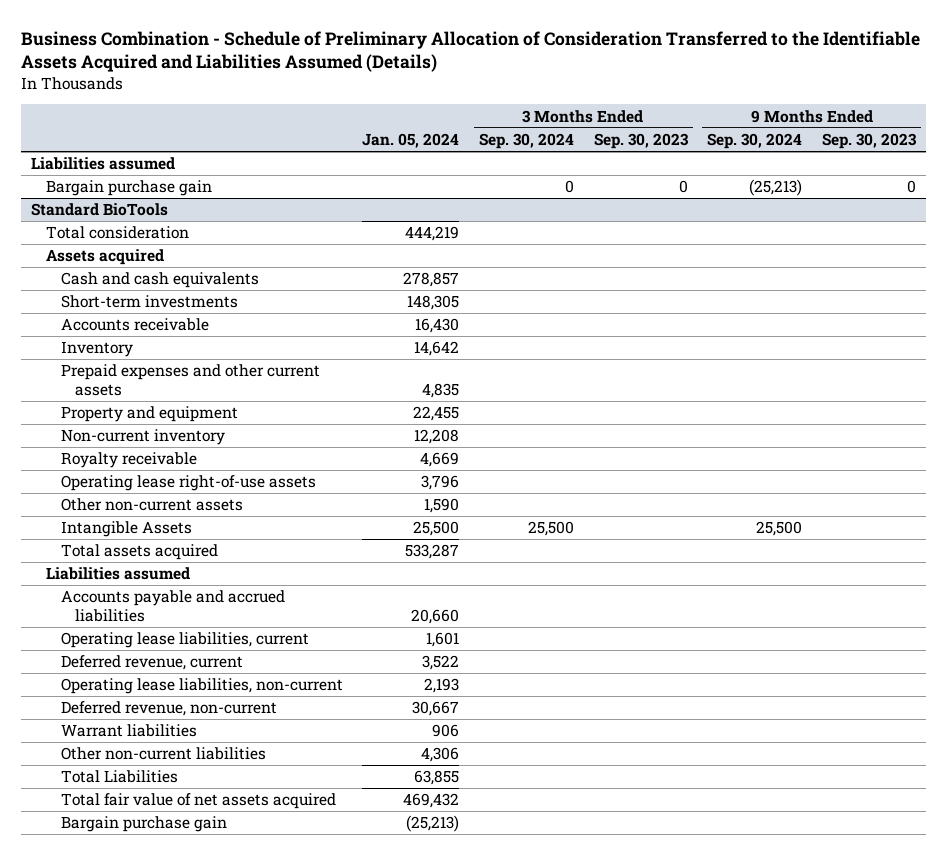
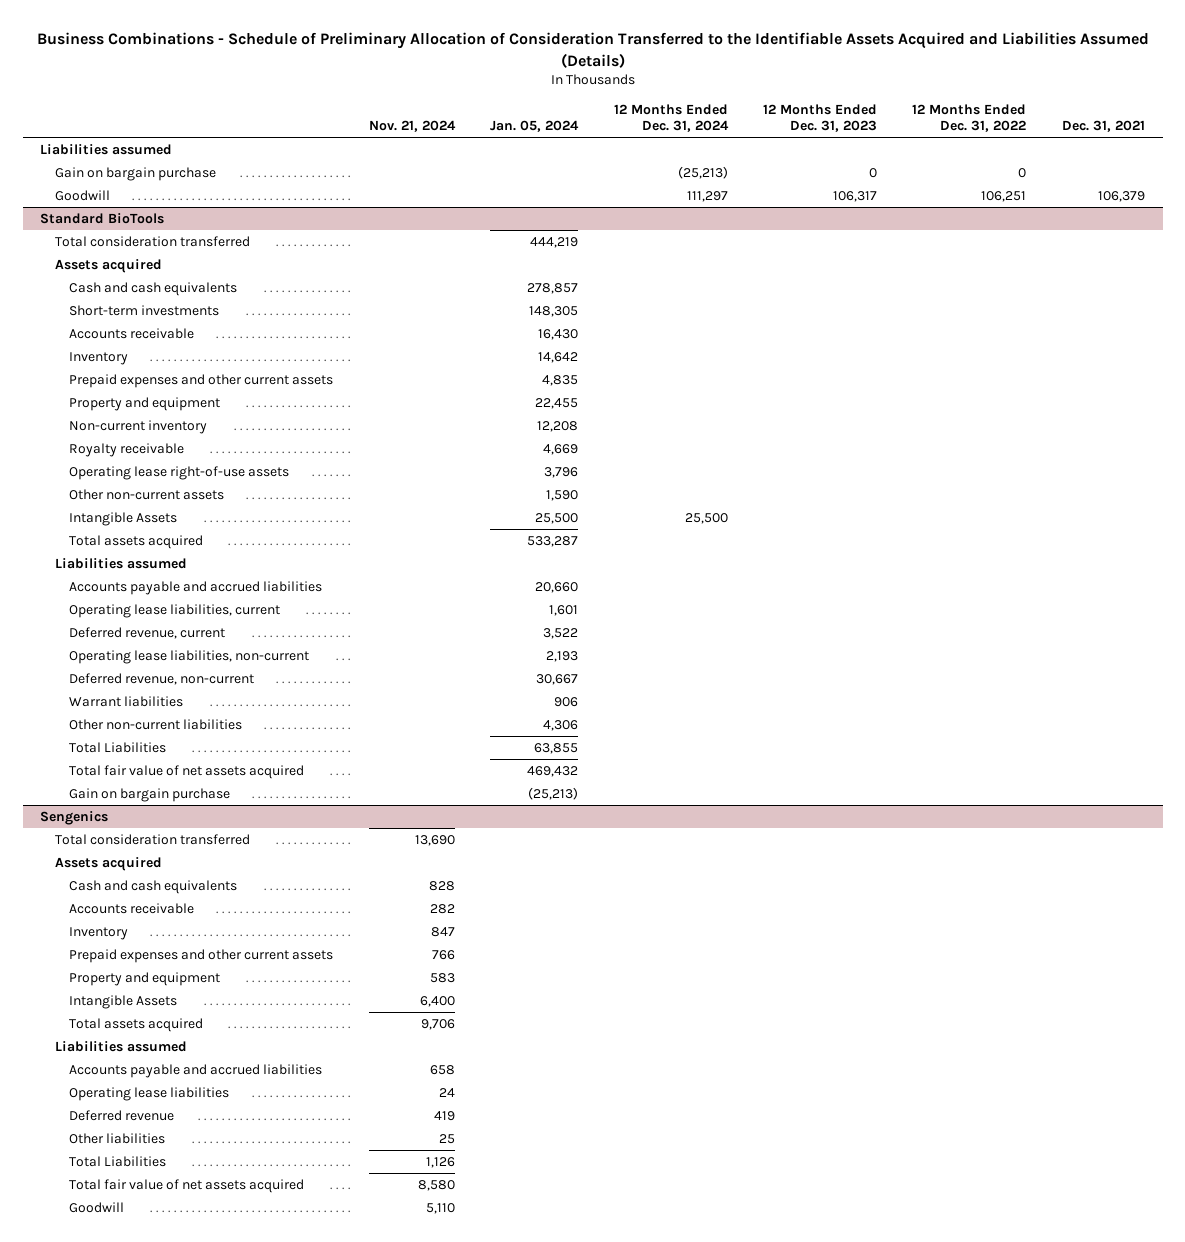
- Business Combination - Schedule of Preliminary Allocation of Consideration Transferred to the Identifiable Assets Acquired and Liabilities Assumed (Details)
+ Business Combinations - Schedule of Preliminary Allocation of Consideration Transferred to the Identifiable Assets Acquired and Liabilities Assumed (Details)
- | Jan. 05, 2024 | 3 Months Ended Sep. 30, 2024 | 3 Months Ended Sep. 30, 2023 | 9 Months Ended Sep. 30, 2024 | 9 Months Ended Sep. 30, 2023
+ | Nov. 21, 2024 | Jan. 05, 2024 | 12 Months Ended Dec. 31, 2024 | 12 Months Ended Dec. 31, 2023 | 12 Months Ended Dec. 31, 2022 | Dec. 31, 2021
- Bargain purchase gain | | 0 | 0 | (25,213) | 0
+ Gain on bargain purchase | | | (25,213) | 0 | 0 |
+ Goodwill | | | 111,297 | 106,317 | 106,251 | 106,379
@ Standard BioTools
- Total consideration | 444,219 | | | |
+ Total consideration transferred | | 444,219 | | | |
- Bargain purchase gain | (25,213) | | | |
+ Gain on bargain purchase | | (25,213) | | | |
+ Sengenics
+ Total consideration transferred | 13,690 | | | | |
+ Assets acquired
+ Cash and cash equivalents | 828 | | | | |
+ Accounts receivable | 282 | | | | |
+ Inventory | 847 | | | | |
+ Prepaid expenses and other current assets | 766 | | | | |
+ Property and equipment | 583 | | | | |
+ Intangible Assets | 6,400 | | | | |
+ Total assets acquired | 9,706 | | | | |
+ Liabilities assumed
+ Accounts payable and accrued liabilities | 658 | | | | |
+ Operating lease liabilities | 24 | | | | |
+ Deferred revenue | 419 | | | | |
+ Other liabilities | 25 | | | | |
+ Total Liabilities | 1,126 | | | | |
+ Total fair value of net assets acquired | 8,580 | | | | |
+ Goodwill | 5,110 | | | | |

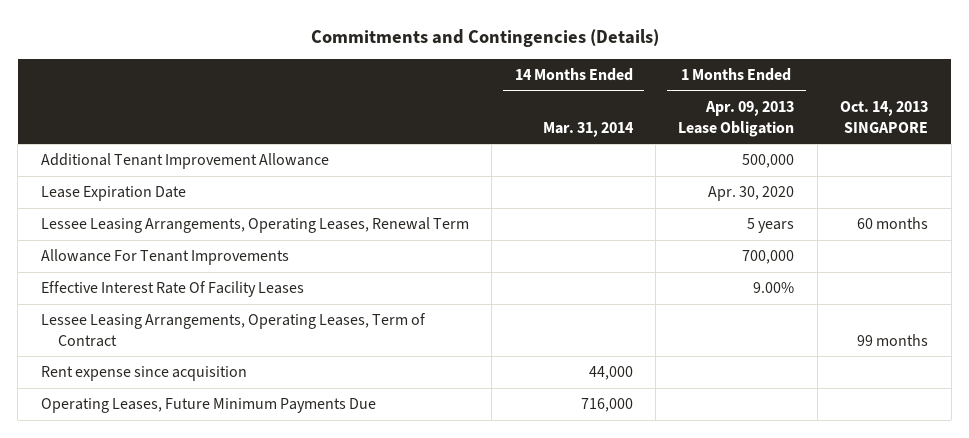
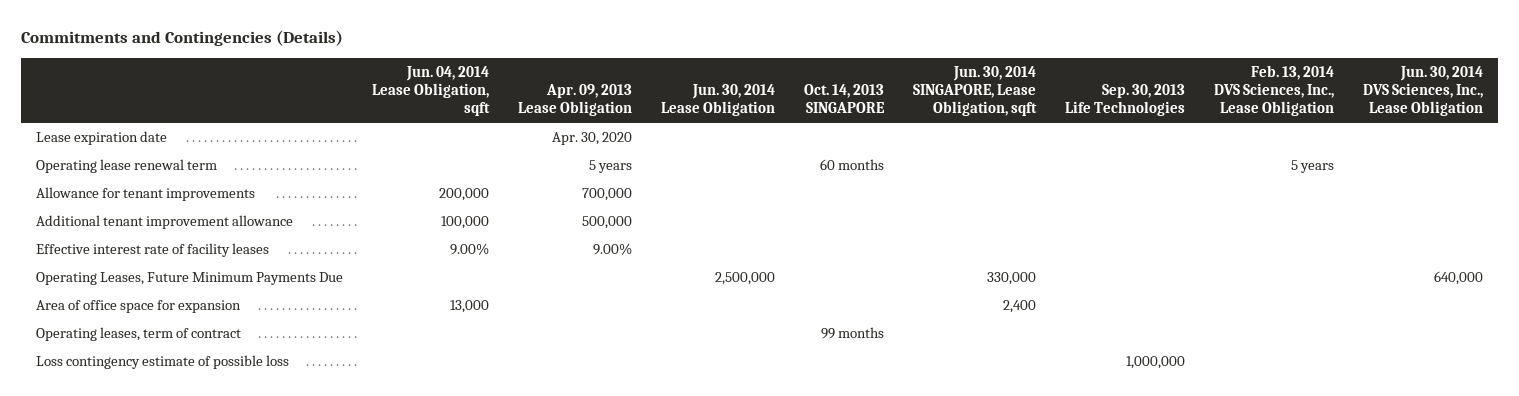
- | 14 Months Ended Mar. 31, 2014 | 1 Months Ended Apr. 09, 2013 Lease Obligation | Oct. 14, 2013 SINGAPORE
+ | Jun. 04, 2014 Lease Obligation, sqft | Apr. 09, 2013 Lease Obligation | Jun. 30, 2014 Lease Obligation | Oct. 14, 2013 SINGAPORE | Jun. 30, 2014 SINGAPORE, Lease Obligation, sqft | Sep. 30, 2013 Life Technologies | Feb. 13, 2014 DVS Sciences, Inc., Lease Obligation | Jun. 30, 2014 DVS Sciences, Inc., Lease Obligation
- Additional Tenant Improvement Allowance | | 500,000 |
- Lease Expiration Date | | Apr. 30, 2020 |
- Lessee Leasing Arrangements, Operating Leases, Renewal Term | | 5 years | 60 months
- Allowance For Tenant Improvements | | 700,000 |
- Effective Interest Rate Of Facility Leases | | 9.00% |
- Lessee Leasing Arrangements, Operating Leases, Term of Contract | | | 99 months
- Rent expense since acquisition | 44,000 | |
+ Lease expiration date | | Apr. 30, 2020 | | | | | |
+ Operating lease renewal term | | 5 years | | 60 months | | | 5 years |
+ Allowance for tenant improvements | 200,000 | 700,000 | | | | | |
+ Additional tenant improvement allowance | 100,000 | 500,000 | | | | | |
+ Effective interest rate of facility leases | 9.00% | 9.00% | | | | | |
+ Area of office space for expansion | 13,000 | | | | 2,400 | | |
+ Operating leases, term of contract | | | | 99 months | | | |
+ Loss contingency estimate of possible loss | | | | | | 1,000,000 | |

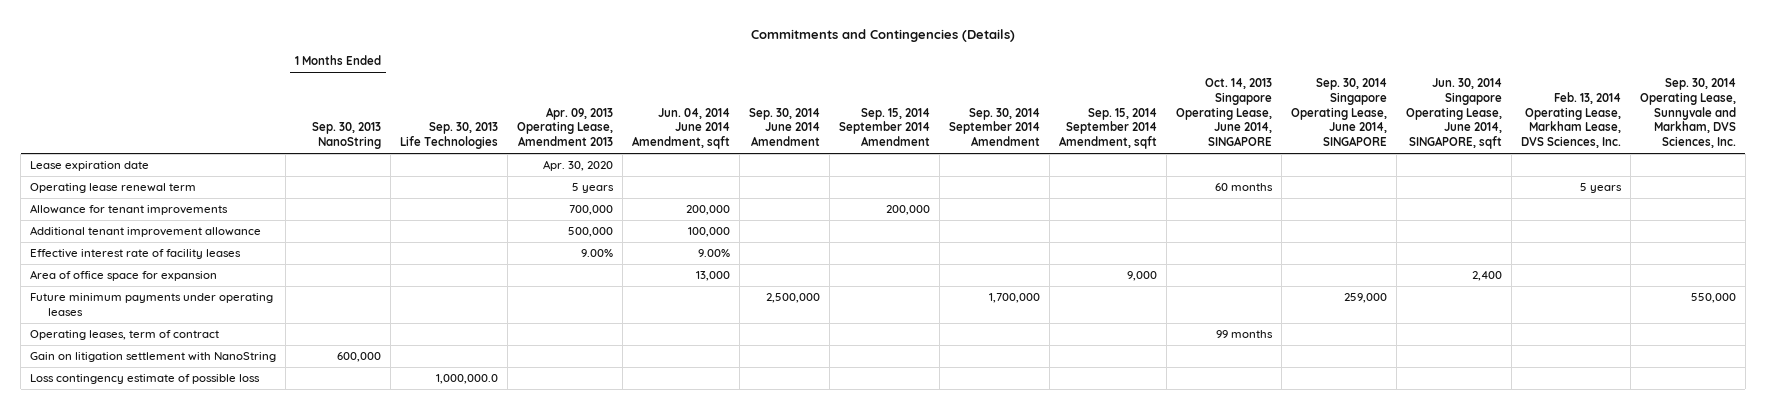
- | Jun. 04, 2014 Lease Obligation, sqft | Apr. 09, 2013 Lease Obligation | Jun. 30, 2014 Lease Obligation | Oct. 14, 2013 SINGAPORE | Jun. 30, 2014 SINGAPORE, Lease Obligation, sqft | Sep. 30, 2013 Life Technologies | Feb. 13, 2014 DVS Sciences, Inc., Lease Obligation | Jun. 30, 2014 DVS Sciences, Inc., Lease Obligation
+ | 1 Months Ended Sep. 30, 2013 NanoString | Sep. 30, 2013 Life Technologies | Apr. 09, 2013 Operating Lease, Amendment 2013 | Jun. 04, 2014 June 2014 Amendment, sqft | Sep. 30, 2014 June 2014 Amendment | Sep. 15, 2014 September 2014 Amendment | Sep. 30, 2014 September 2014 Amendment | Sep. 15, 2014 September 2014 Amendment, sqft | Oct. 14, 2013 Singapore Operating Lease, June 2014, SINGAPORE | Sep. 30, 2014 Singapore Operating Lease, June 2014, SINGAPORE | Jun. 30, 2014 Singapore Operating Lease, June 2014, SINGAPORE, sqft | Feb. 13, 2014 Operating Lease, Markham Lease, DVS Sciences, Inc. | Sep. 30, 2014 Operating Lease, Sunnyvale and Markham, DVS Sciences, Inc.
- Operating Leases, Future Minimum Payments Due | | | 2,500,000 | | 330,000 | | | 640,000
+ Future minimum payments under operating leases | | | | | 2,500,000 | | 1,700,000 | | | 259,000 | | | 550,000
- Loss contingency estimate of possible loss | | | | | | 1,000,000 | |
+ Gain on litigation settlement with NanoString | 600,000 | | | | | | | | | | | |
+ Loss contingency estimate of possible loss | | 1,000,000.0 | | | | | | | | | | |

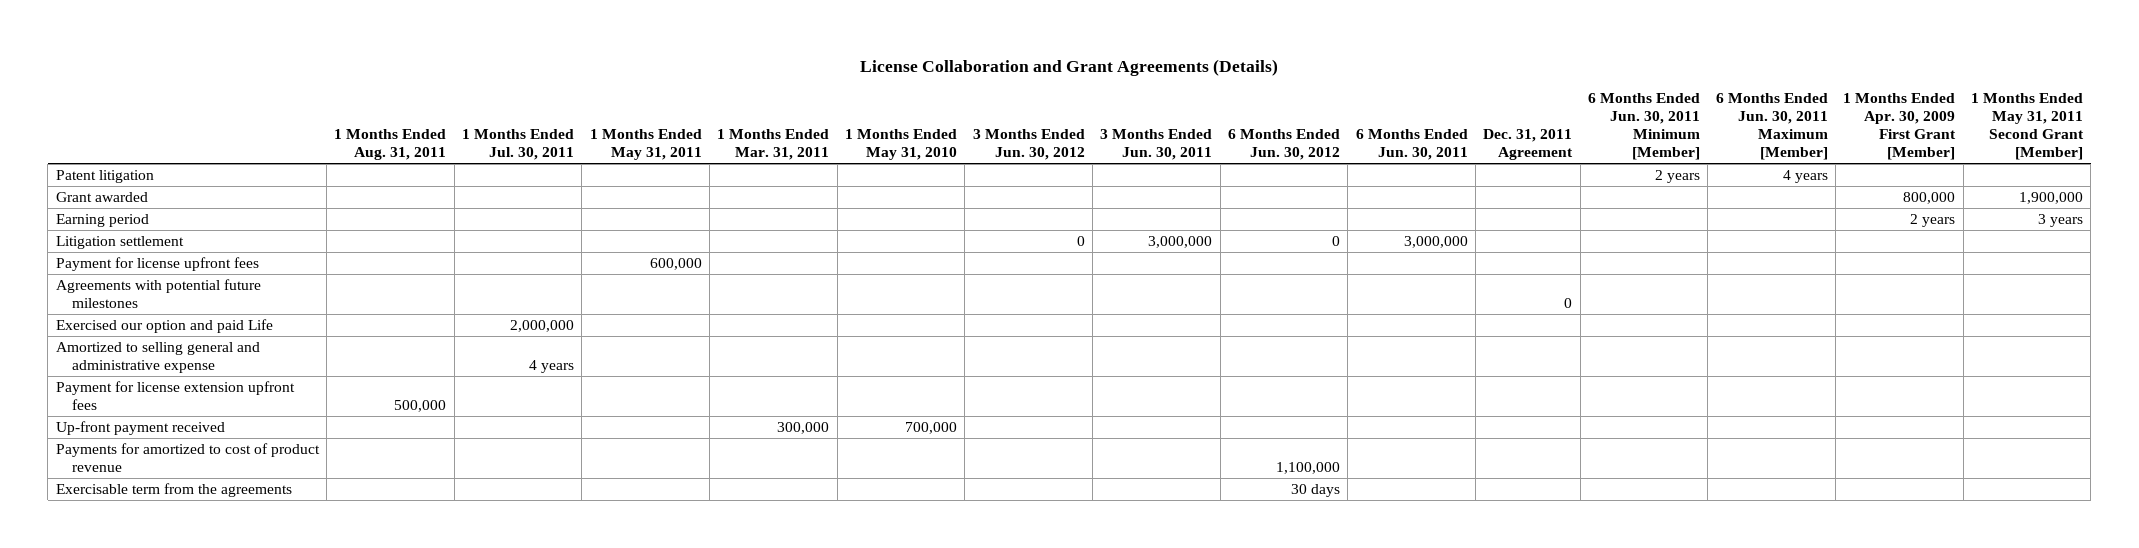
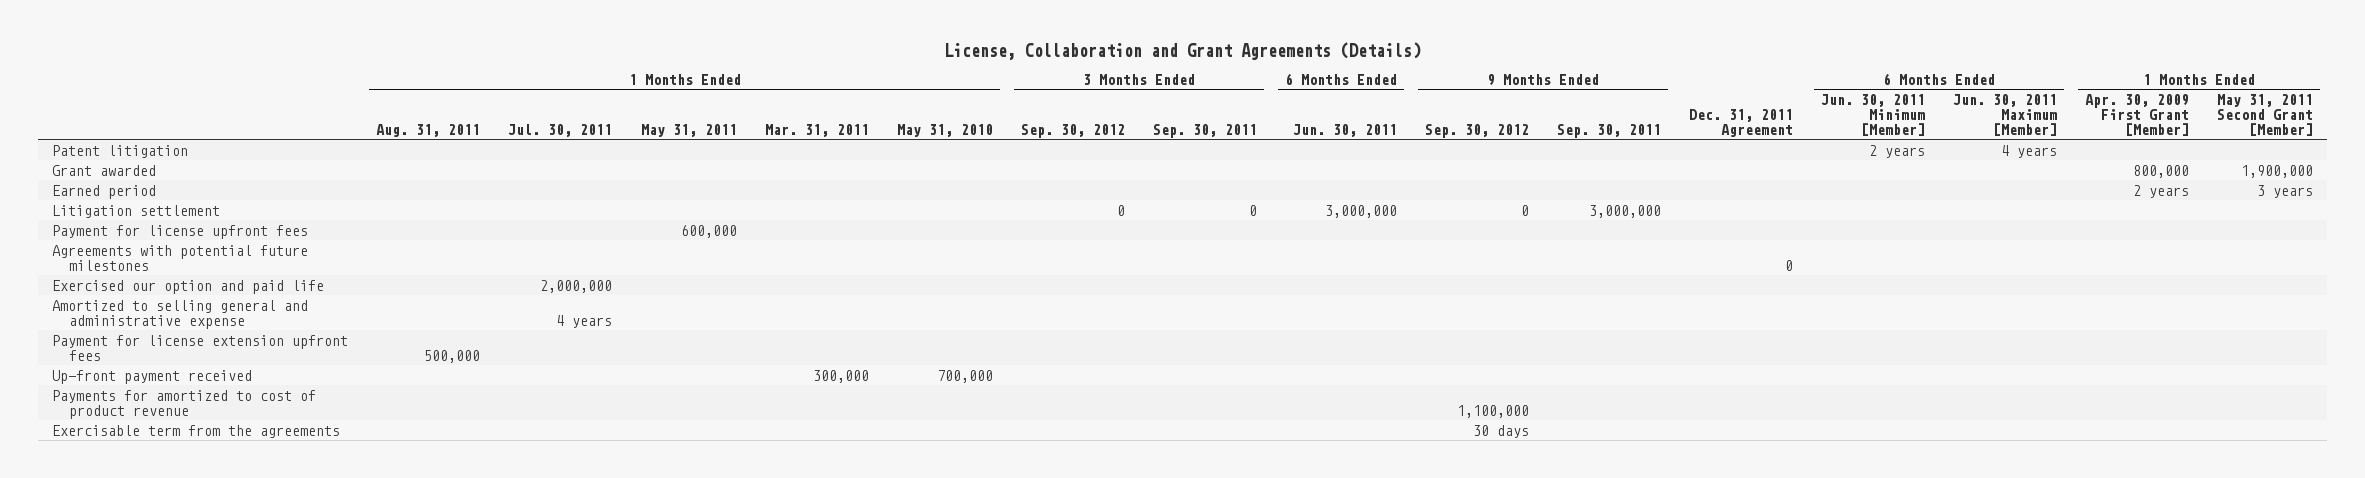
- License Collaboration and Grant Agreements (Details)
+ License, Collaboration and Grant Agreements (Details)
- | 1 Months Ended Aug. 31, 2011 | 1 Months Ended Jul. 30, 2011 | 1 Months Ended May 31, 2011 | 1 Months Ended Mar. 31, 2011 | 1 Months Ended May 31, 2010 | 3 Months Ended Jun. 30, 2012 | 3 Months Ended Jun. 30, 2011 | 6 Months Ended Jun. 30, 2012 | 6 Months Ended Jun. 30, 2011 | Dec. 31, 2011 Agreement | 6 Months Ended Jun. 30, 2011 Minimum [Member] | 6 Months Ended Jun. 30, 2011 Maximum [Member] | 1 Months Ended Apr. 30, 2009 First Grant [Member] | 1 Months Ended May 31, 2011 Second Grant [Member]
+ | 1 Months Ended Aug. 31, 2011 | 1 Months Ended Jul. 30, 2011 | 1 Months Ended May 31, 2011 | 1 Months Ended Mar. 31, 2011 | 1 Months Ended May 31, 2010 | 3 Months Ended Sep. 30, 2012 | 3 Months Ended Sep. 30, 2011 | 6 Months Ended Jun. 30, 2011 | 9 Months Ended Sep. 30, 2012 | 9 Months Ended Sep. 30, 2011 | Dec. 31, 2011 Agreement | 6 Months Ended Jun. 30, 2011 Minimum [Member] | 6 Months Ended Jun. 30, 2011 Maximum [Member] | 1 Months Ended Apr. 30, 2009 First Grant [Member] | 1 Months Ended May 31, 2011 Second Grant [Member]
- Earning period | | | | | | | | | | | | | 2 years | 3 years
+ Earned period | | | | | | | | | | | | | | 2 years | 3 years
- Exercised our option and paid Life | | 2,000,000 | | | | | | | | | | | |
+ Exercised our option and paid life | | 2,000,000 | | | | | | | | | | | | |

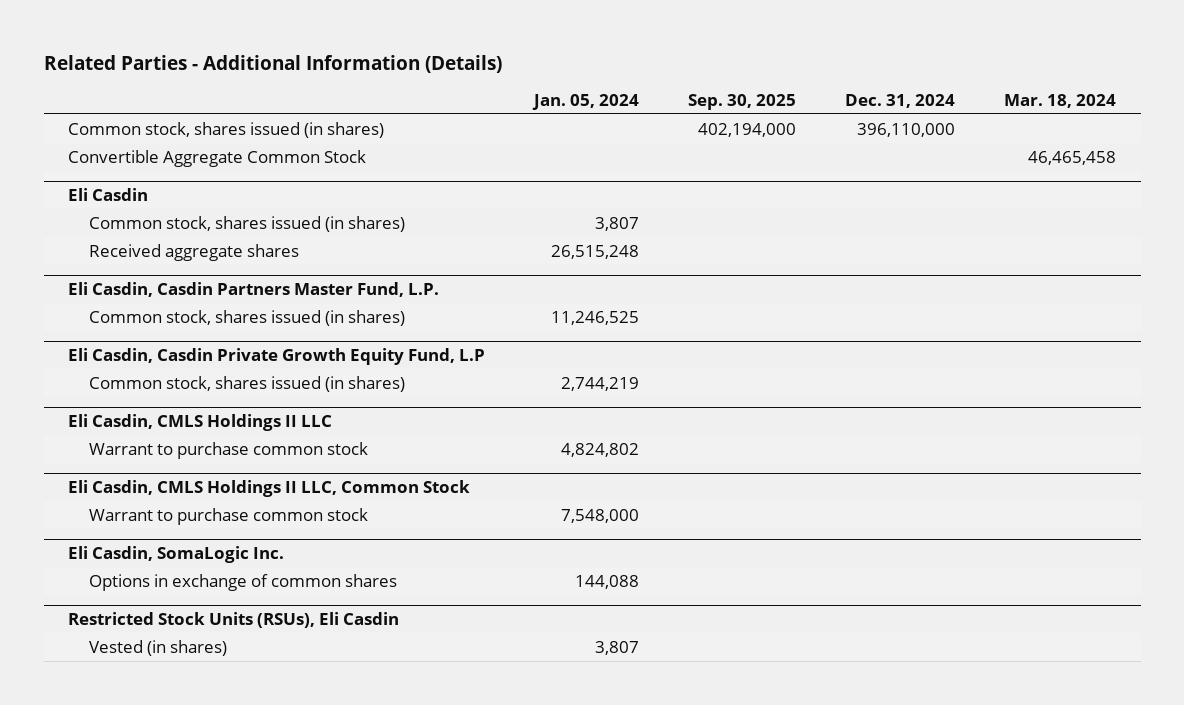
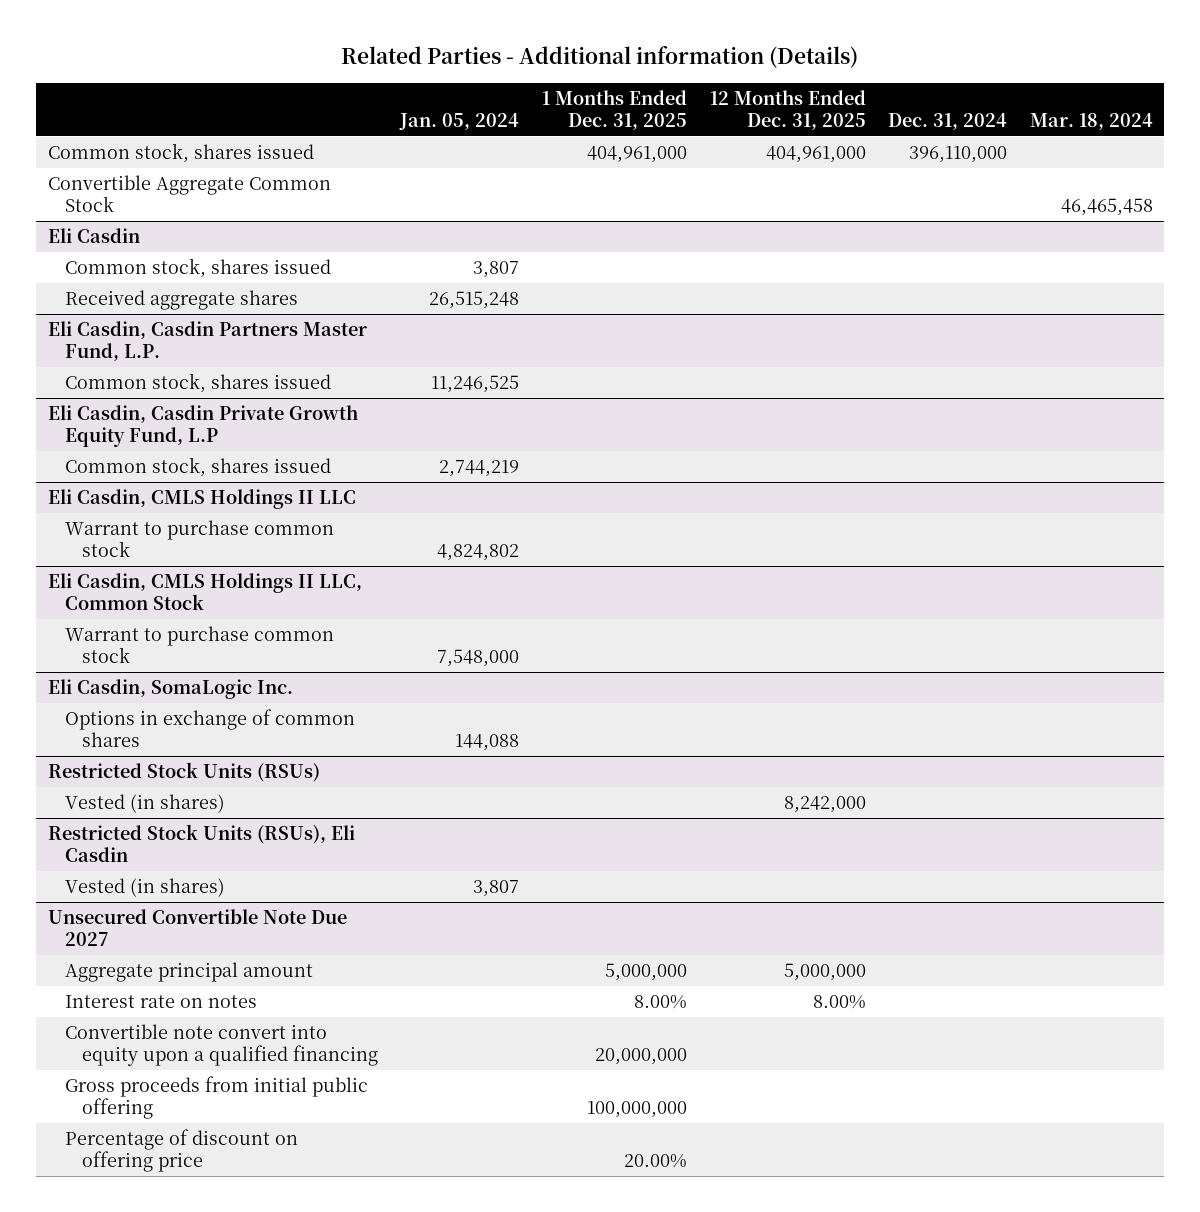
- Related Parties - Additional Information (Details)
+ Related Parties - Additional information (Details)
- | Jan. 05, 2024 | Sep. 30, 2025 | Dec. 31, 2024 | Mar. 18, 2024
+ | Jan. 05, 2024 | 1 Months Ended Dec. 31, 2025 | 12 Months Ended Dec. 31, 2025 | Dec. 31, 2024 | Mar. 18, 2024
- Common stock, shares issued (in shares) | | 402,194,000 | 396,110,000 |
+ Common stock, shares issued | | 404,961,000 | 404,961,000 | 396,110,000 |
@ Eli Casdin
- Common stock, shares issued (in shares) | 3,807 | | |
+ Common stock, shares issued | 3,807 | | | |
@ Eli Casdin, Casdin Partners Master Fund, L.P.
- Common stock, shares issued (in shares) | 11,246,525 | | |
+ Common stock, shares issued | 11,246,525 | | | |
@ Eli Casdin, Casdin Private Growth Equity Fund, L.P
- Common stock, shares issued (in shares) | 2,744,219 | | |
+ Common stock, shares issued | 2,744,219 | | | |
+ Restricted Stock Units (RSUs)
+ Vested (in shares) | | | 8,242,000 | |
+ Unsecured Convertible Note Due 2027
+ Aggregate principal amount | | 5,000,000 | 5,000,000 | |
+ Interest rate on notes | | 8.00% | 8.00% | |
+ Convertible note convert into equity upon a qualified financing | | 20,000,000 | | |
+ Gross proceeds from initial public offering | | 100,000,000 | | |
+ Percentage of discount on offering price | | 20.00% | | |

